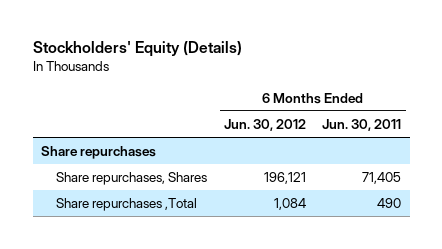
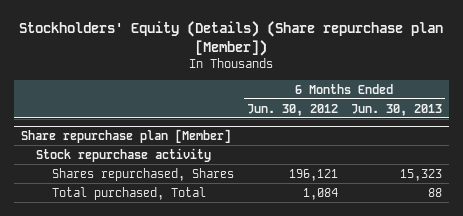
- Stockholders' Equity (Details)
+ Stockholders' Equity (Details) (Share repurchase plan [Member])
- | 6 Months Ended Jun. 30, 2012 | 6 Months Ended Jun. 30, 2011
+ | 6 Months Ended Jun. 30, 2012 | 6 Months Ended Jun. 30, 2013
- Share repurchases
- Share repurchases, Shares | 196,121 | 71,405
- Share repurchases ,Total | 1,084 | 490
+ Share repurchase plan [Member]
+ Stock repurchase activity
+ Shares repurchased, Shares | 196,121 | 15,323
+ Total purchased, Total | 1,084 | 88

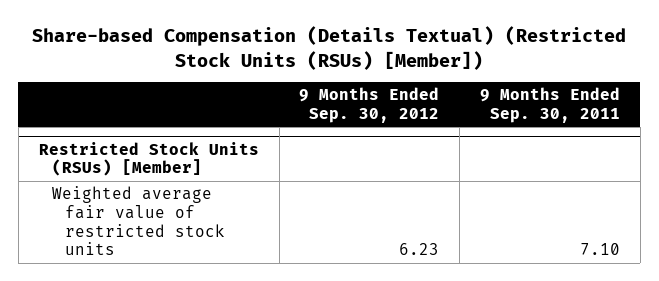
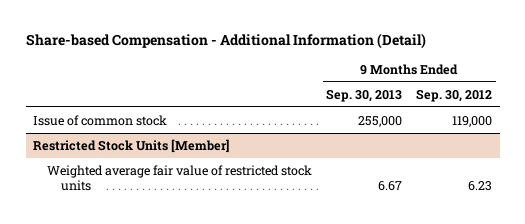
- Share-based Compensation (Details Textual) (Restricted Stock Units (RSUs) [Member])
+ Share-based Compensation - Additional Information (Detail)
- | 9 Months Ended Sep. 30, 2012 | 9 Months Ended Sep. 30, 2011
+ | 9 Months Ended Sep. 30, 2013 | 9 Months Ended Sep. 30, 2012
- Restricted Stock Units (RSUs) [Member]
+ Issue of common stock | 255,000 | 119,000
+ Restricted Stock Units [Member]

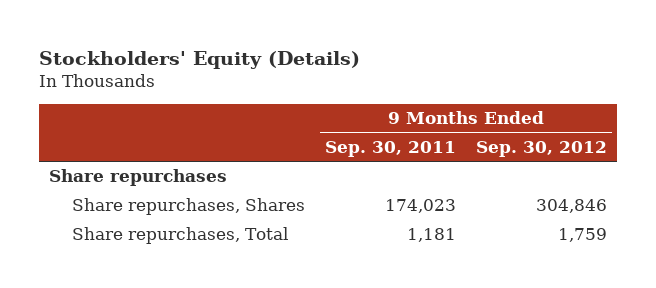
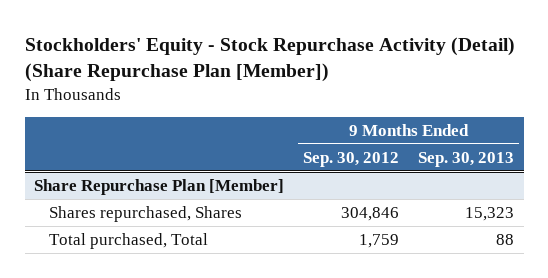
- Stockholders' Equity (Details)
+ Stockholders' Equity - Stock Repurchase Activity (Detail) (Share Repurchase Plan [Member])
- | 9 Months Ended Sep. 30, 2011 | 9 Months Ended Sep. 30, 2012
+ | 9 Months Ended Sep. 30, 2012 | 9 Months Ended Sep. 30, 2013
- Share repurchases
- Share repurchases, Shares | 174,023 | 304,846
- Share repurchases, Total | 1,181 | 1,759
+ Share Repurchase Plan [Member]
+ Shares repurchased, Shares | 304,846 | 15,323
+ Total purchased, Total | 1,759 | 88

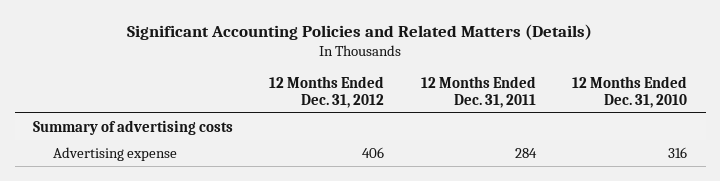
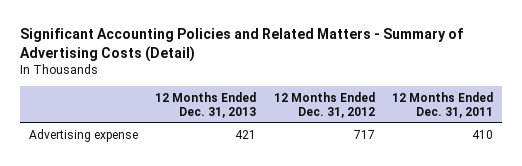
- Significant Accounting Policies and Related Matters (Details)
+ Significant Accounting Policies and Related Matters - Summary of Advertising Costs (Detail)
- | 12 Months Ended Dec. 31, 2012 | 12 Months Ended Dec. 31, 2011 | 12 Months Ended Dec. 31, 2010
+ | 12 Months Ended Dec. 31, 2013 | 12 Months Ended Dec. 31, 2012 | 12 Months Ended Dec. 31, 2011
- Summary of advertising costs
- Advertising expense | 406 | 284 | 316
+ Advertising expense | 421 | 717 | 410

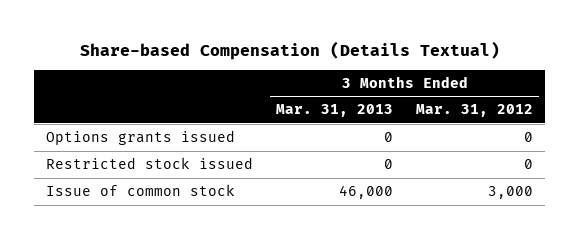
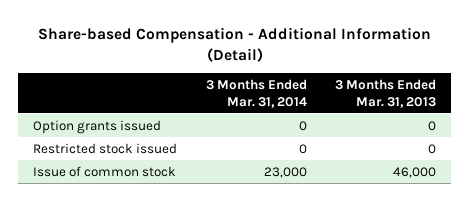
- Share-based Compensation (Details Textual)
+ Share-based Compensation - Additional Information (Detail)
- | 3 Months Ended Mar. 31, 2013 | 3 Months Ended Mar. 31, 2012
+ | 3 Months Ended Mar. 31, 2014 | 3 Months Ended Mar. 31, 2013
- Options grants issued | 0 | 0
+ Option grants issued | 0 | 0

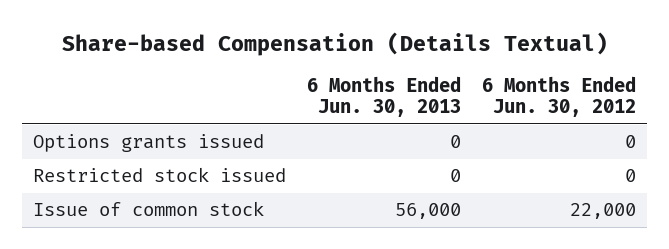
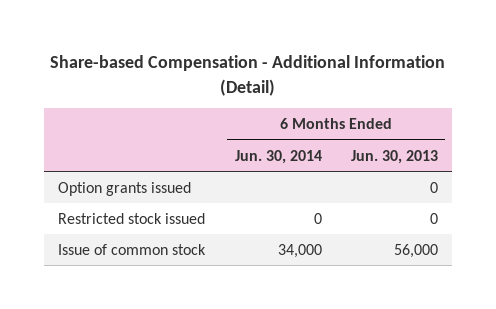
- Share-based Compensation (Details Textual)
+ Share-based Compensation - Additional Information (Detail)
- | 6 Months Ended Jun. 30, 2013 | 6 Months Ended Jun. 30, 2012
+ | 6 Months Ended Jun. 30, 2014 | 6 Months Ended Jun. 30, 2013
- Options grants issued | 0 | 0
+ Option grants issued | | 0

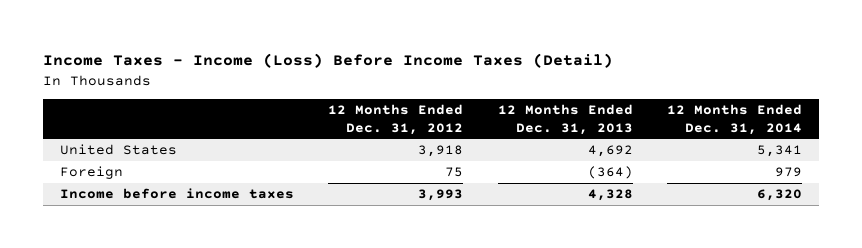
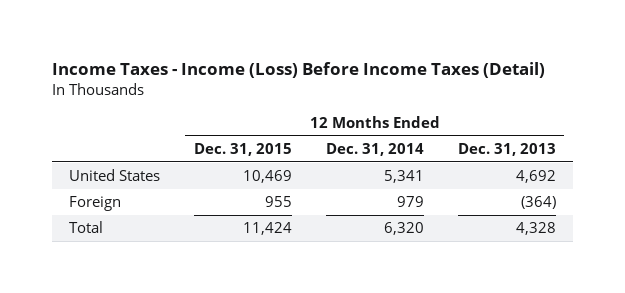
- | 12 Months Ended Dec. 31, 2012 | 12 Months Ended Dec. 31, 2013 | 12 Months Ended Dec. 31, 2014
+ | 12 Months Ended Dec. 31, 2015 | 12 Months Ended Dec. 31, 2014 | 12 Months Ended Dec. 31, 2013
- Income before income taxes | 3,993 | 4,328 | 6,320
+ Total | 11,424 | 6,320 | 4,328

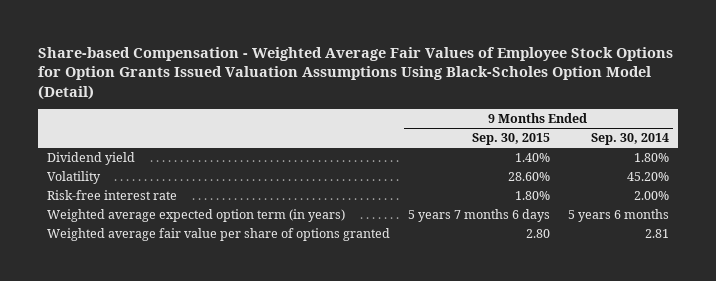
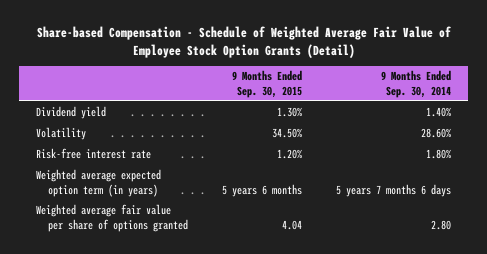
- Share-based Compensation - Weighted Average Fair Values of Employee Stock Options for Option Grants Issued Valuation Assumptions Using Black-Scholes Option Model (Detail)
+ Share-based Compensation - Schedule of Weighted Average Fair Value of Employee Stock Option Grants (Detail)
- Dividend yield | 1.40% | 1.80%
- Volatility | 28.60% | 45.20%
- Risk-free interest rate | 1.80% | 2.00%
- Weighted average expected option term (in years) | 5 years 7 months 6 days | 5 years 6 months
- Weighted average fair value per share of options granted | 2.80 | 2.81
+ Dividend yield | 1.30% | 1.40%
+ Volatility | 34.50% | 28.60%
+ Risk-free interest rate | 1.20% | 1.80%
+ Weighted average expected option term (in years) | 5 years 6 months | 5 years 7 months 6 days
+ Weighted average fair value per share of options granted | 4.04 | 2.80

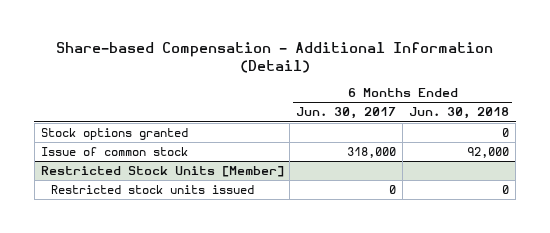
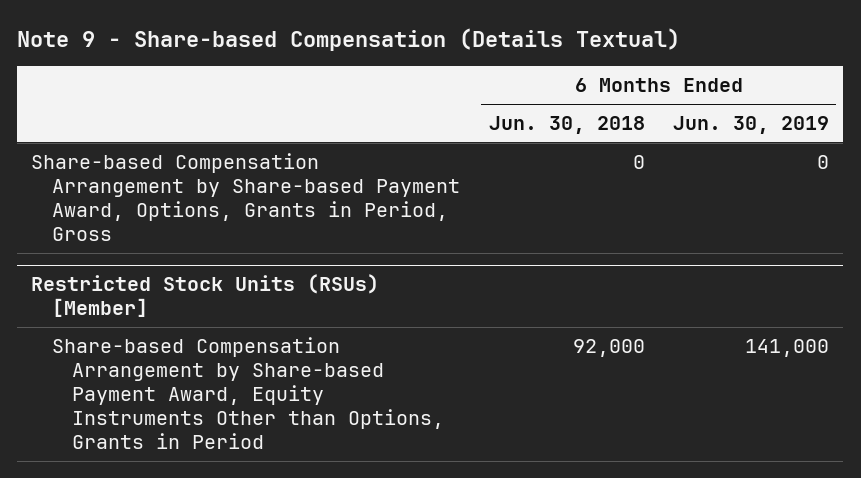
- Share-based Compensation - Additional Information (Detail)
+ Note 9 - Share-based Compensation (Details Textual)
- | 6 Months Ended Jun. 30, 2017 | 6 Months Ended Jun. 30, 2018
+ | 6 Months Ended Jun. 30, 2018 | 6 Months Ended Jun. 30, 2019
- Stock options granted | | 0
- Issue of common stock | 318,000 | 92,000
- Restricted Stock Units [Member]
- Restricted stock units issued | 0 | 0
+ Share-based Compensation Arrangement by Share-based Payment Award, Options, Grants in Period, Gross | 0 | 0
+ Restricted Stock Units (RSUs) [Member]
+ Share-based Compensation Arrangement by Share-based Payment Award, Equity Instruments Other than Options, Grants in Period | 92,000 | 141,000

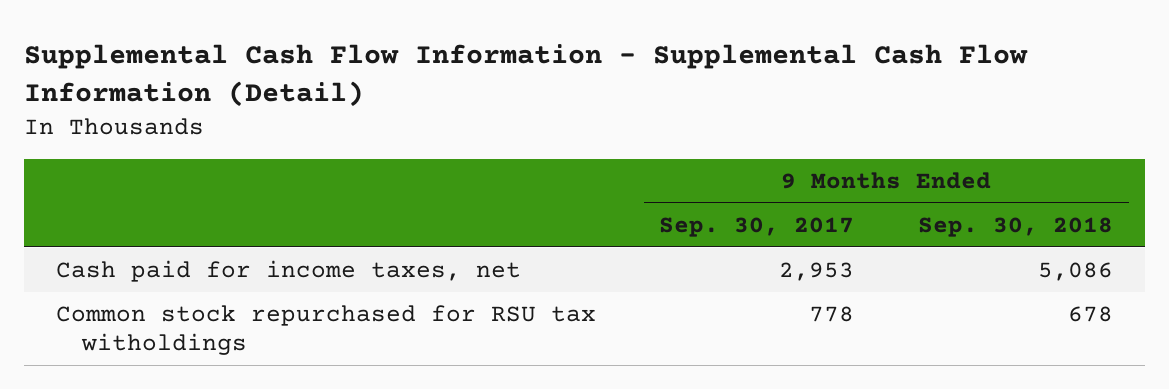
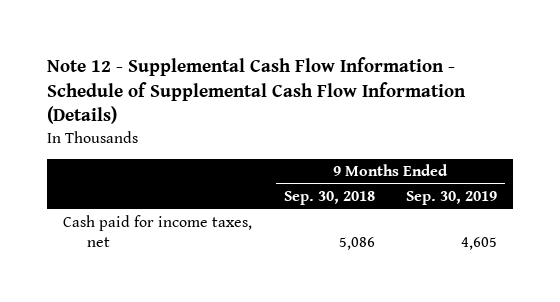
- Supplemental Cash Flow Information - Supplemental Cash Flow Information (Detail)
+ Note 12 - Supplemental Cash Flow Information - Schedule of Supplemental Cash Flow Information (Details)
- | 9 Months Ended Sep. 30, 2017 | 9 Months Ended Sep. 30, 2018
+ | 9 Months Ended Sep. 30, 2018 | 9 Months Ended Sep. 30, 2019
- Common stock repurchased for RSU tax witholdings | 778 | 678

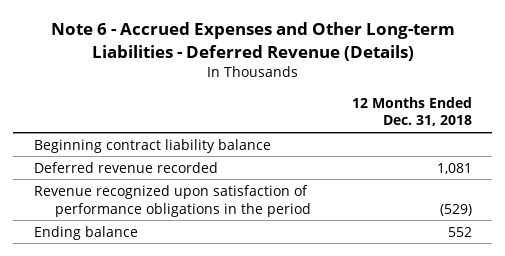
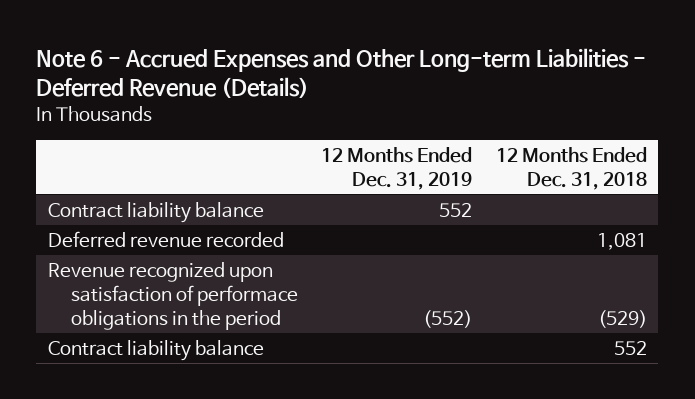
- | 12 Months Ended Dec. 31, 2018
+ | 12 Months Ended Dec. 31, 2019 | 12 Months Ended Dec. 31, 2018
- Beginning contract liability balance
+ Contract liability balance | 552 |
- Revenue recognized upon satisfaction of performance obligations in the period | (529)
- Ending balance | 552
+ Revenue recognized upon satisfaction of performace obligations in the period | (552) | (529)
+ Contract liability balance | | 552

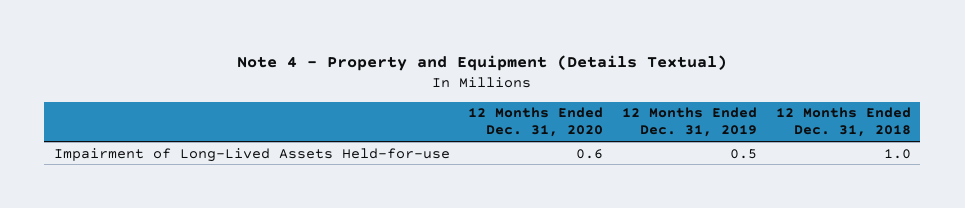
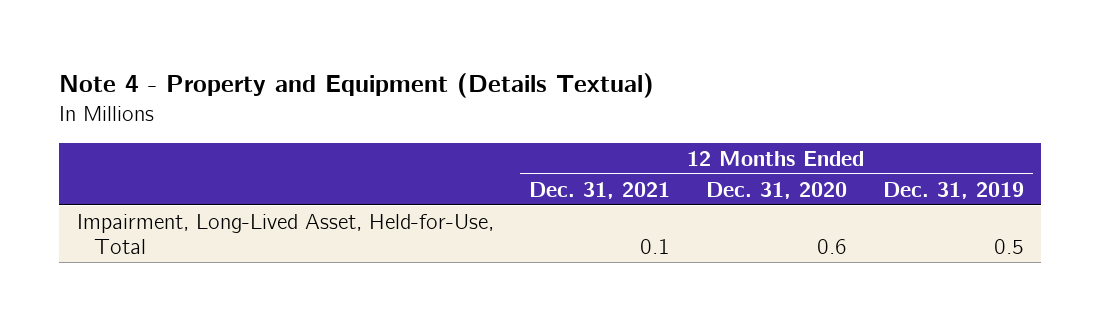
- | 12 Months Ended Dec. 31, 2020 | 12 Months Ended Dec. 31, 2019 | 12 Months Ended Dec. 31, 2018
+ | 12 Months Ended Dec. 31, 2021 | 12 Months Ended Dec. 31, 2020 | 12 Months Ended Dec. 31, 2019
- Impairment of Long-Lived Assets Held-for-use | 0.6 | 0.5 | 1.0
+ Impairment, Long-Lived Asset, Held-for-Use, Total | 0.1 | 0.6 | 0.5

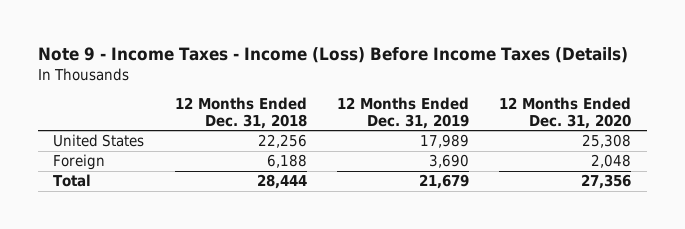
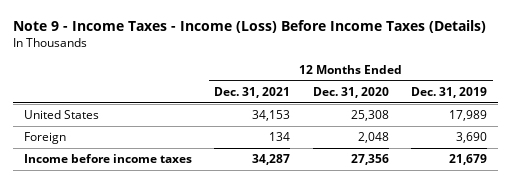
- | 12 Months Ended Dec. 31, 2018 | 12 Months Ended Dec. 31, 2019 | 12 Months Ended Dec. 31, 2020
+ | 12 Months Ended Dec. 31, 2021 | 12 Months Ended Dec. 31, 2020 | 12 Months Ended Dec. 31, 2019
- Total | 28,444 | 21,679 | 27,356
+ Income before income taxes | 34,287 | 27,356 | 21,679

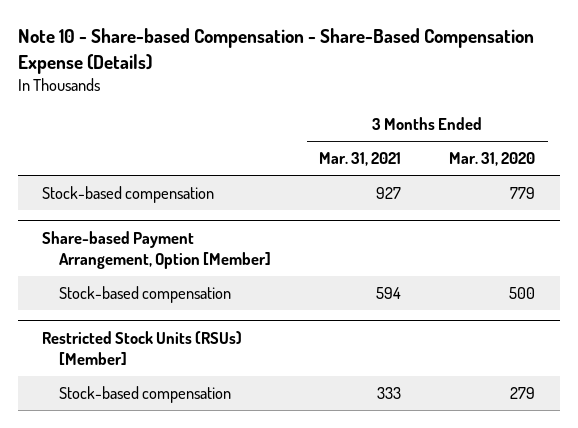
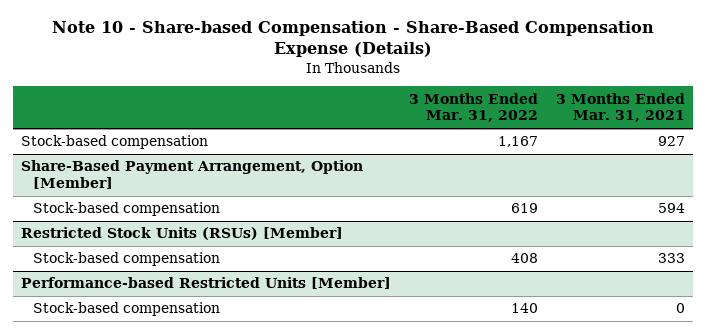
- | 3 Months Ended Mar. 31, 2021 | 3 Months Ended Mar. 31, 2020
+ | 3 Months Ended Mar. 31, 2022 | 3 Months Ended Mar. 31, 2021
- Share-based Payment Arrangement, Option [Member]
+ Share-Based Payment Arrangement, Option [Member]
+ Performance-based Restricted Units [Member]
+ Stock-based compensation | 140 | 0

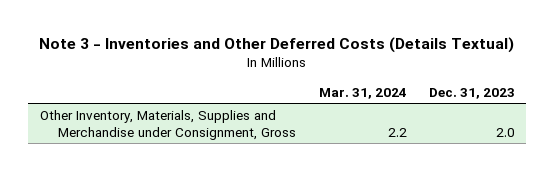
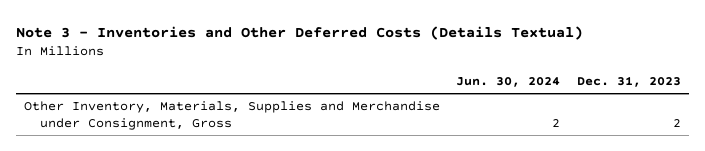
- | Mar. 31, 2024 | Dec. 31, 2023
+ | Jun. 30, 2024 | Dec. 31, 2023
- Other Inventory, Materials, Supplies and Merchandise under Consignment, Gross | 2.2 | 2.0
+ Other Inventory, Materials, Supplies and Merchandise under Consignment, Gross | 2 | 2

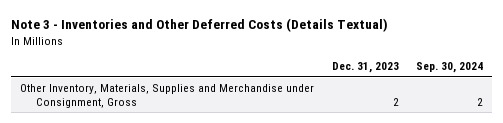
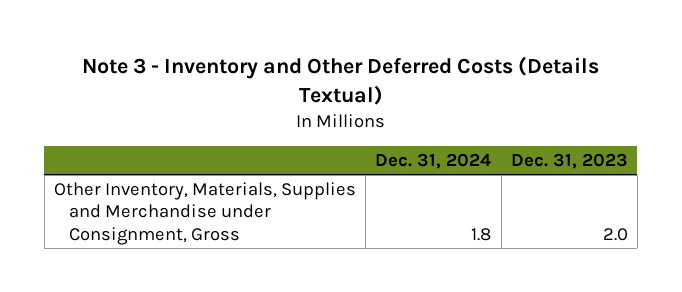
- Note 3 - Inventories and Other Deferred Costs (Details Textual)
+ Note 3 - Inventory and Other Deferred Costs (Details Textual)
- | Dec. 31, 2023 | Sep. 30, 2024
+ | Dec. 31, 2024 | Dec. 31, 2023
- Other Inventory, Materials, Supplies and Merchandise under Consignment, Gross | 2 | 2
+ Other Inventory, Materials, Supplies and Merchandise under Consignment, Gross | 1.8 | 2.0

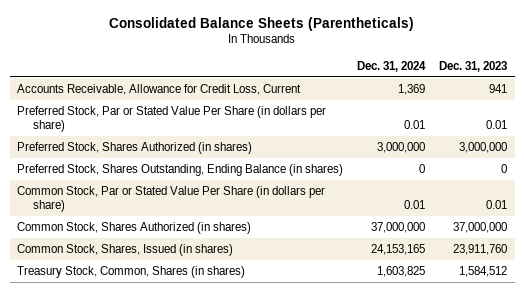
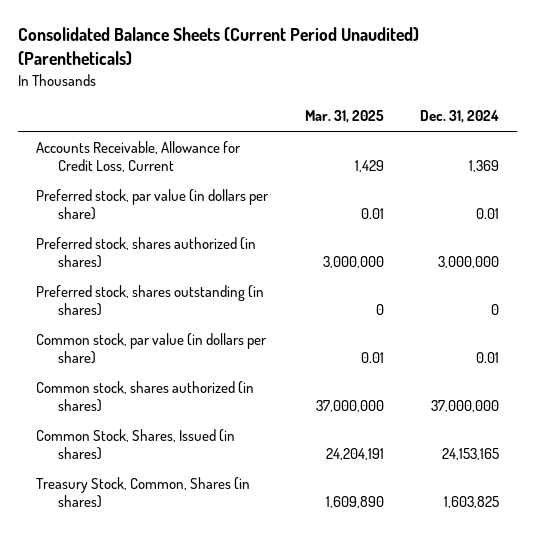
- Consolidated Balance Sheets (Parentheticals)
+ Consolidated Balance Sheets (Current Period Unaudited) (Parentheticals)
- | Dec. 31, 2024 | Dec. 31, 2023
+ | Mar. 31, 2025 | Dec. 31, 2024
- Preferred Stock, Par or Stated Value Per Share (in dollars per share) | 0.01 | 0.01
- Preferred Stock, Shares Authorized (in shares) | 3,000,000 | 3,000,000
- Preferred Stock, Shares Outstanding, Ending Balance (in shares) | 0 | 0
- Common Stock, Par or Stated Value Per Share (in dollars per share) | 0.01 | 0.01
- Common Stock, Shares Authorized (in shares) | 37,000,000 | 37,000,000
+ Preferred stock, par value (in dollars per share) | 0.01 | 0.01
+ Preferred stock, shares authorized (in shares) | 3,000,000 | 3,000,000
+ Preferred stock, shares outstanding (in shares) | 0 | 0
+ Common stock, par value (in dollars per share) | 0.01 | 0.01
+ Common stock, shares authorized (in shares) | 37,000,000 | 37,000,000

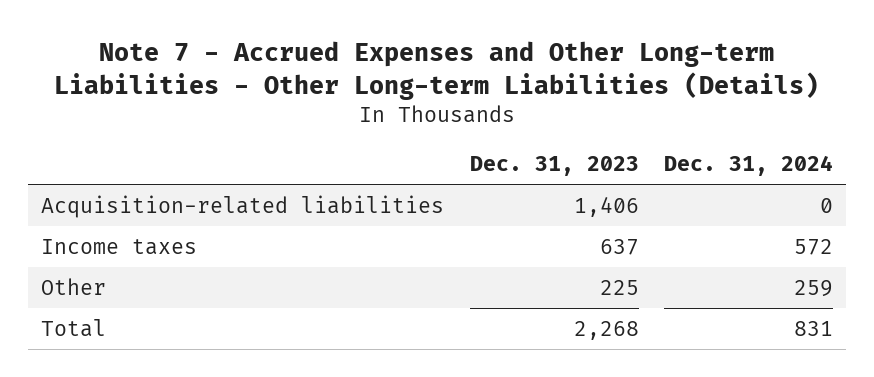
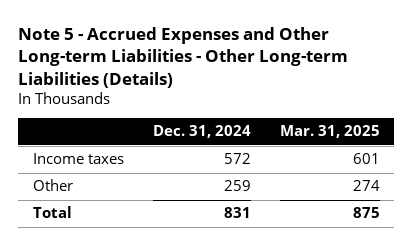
- Note 7 - Accrued Expenses and Other Long-term Liabilities - Other Long-term Liabilities (Details)
+ Note 5 - Accrued Expenses and Other Long-term Liabilities - Other Long-term Liabilities (Details)
- | Dec. 31, 2023 | Dec. 31, 2024
+ | Dec. 31, 2024 | Mar. 31, 2025
- Acquisition-related liabilities | 1,406 | 0

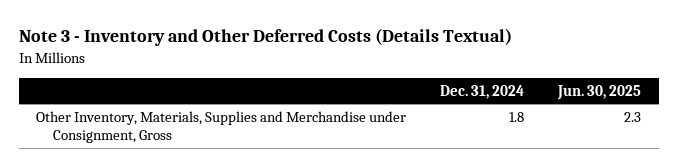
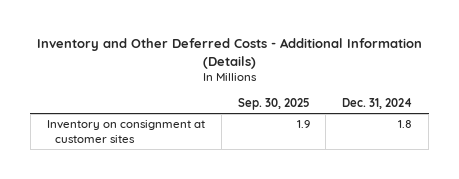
- Note 3 - Inventory and Other Deferred Costs (Details Textual)
+ Inventory and Other Deferred Costs - Additional Information (Details)
- | Dec. 31, 2024 | Jun. 30, 2025
+ | Sep. 30, 2025 | Dec. 31, 2024
- Other Inventory, Materials, Supplies and Merchandise under Consignment, Gross | 1.8 | 2.3
+ Inventory on consignment at customer sites | 1.9 | 1.8

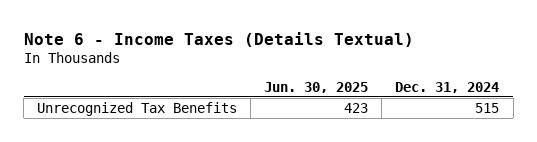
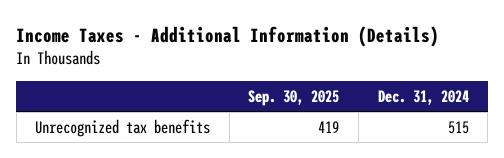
- Note 6 - Income Taxes (Details Textual)
+ Income Taxes - Additional Information (Details)
- | Jun. 30, 2025 | Dec. 31, 2024
+ | Sep. 30, 2025 | Dec. 31, 2024
- Unrecognized Tax Benefits | 423 | 515
+ Unrecognized tax benefits | 419 | 515

